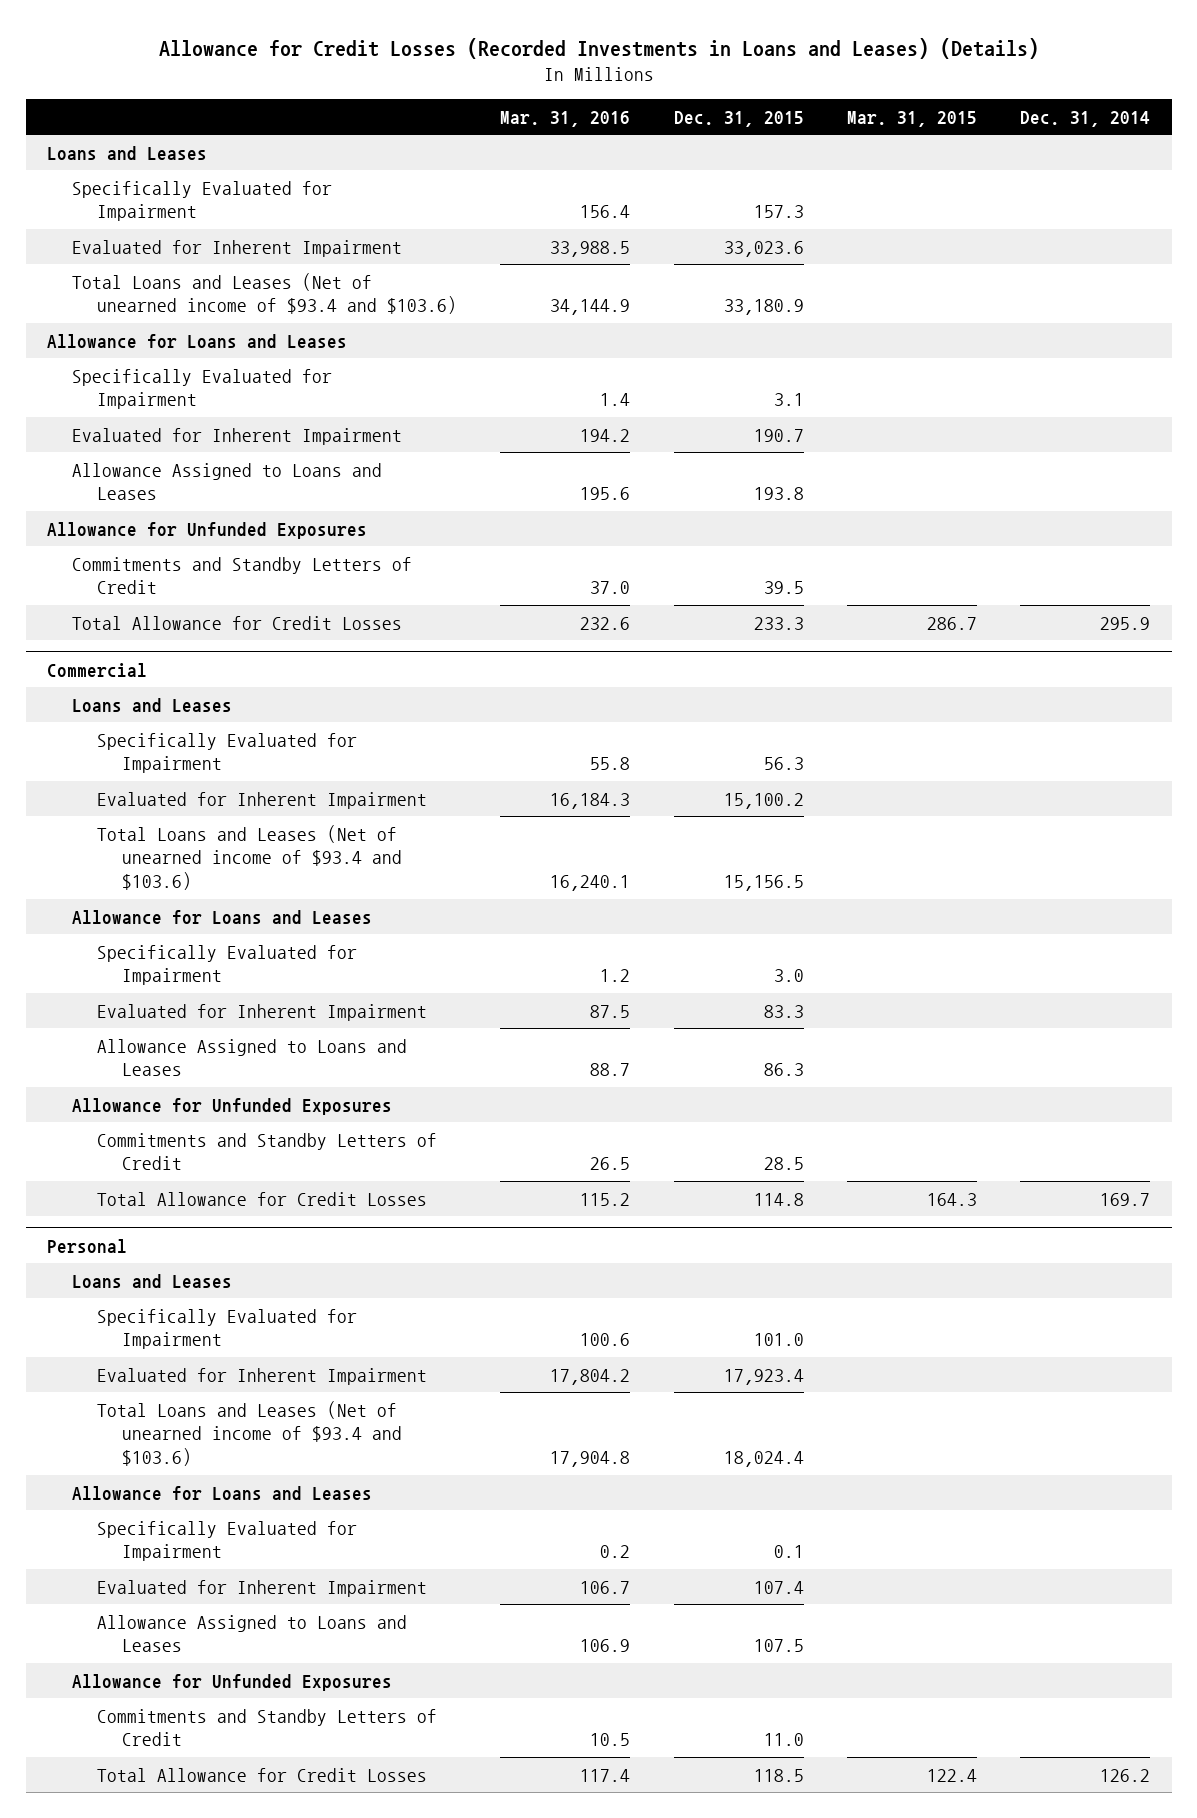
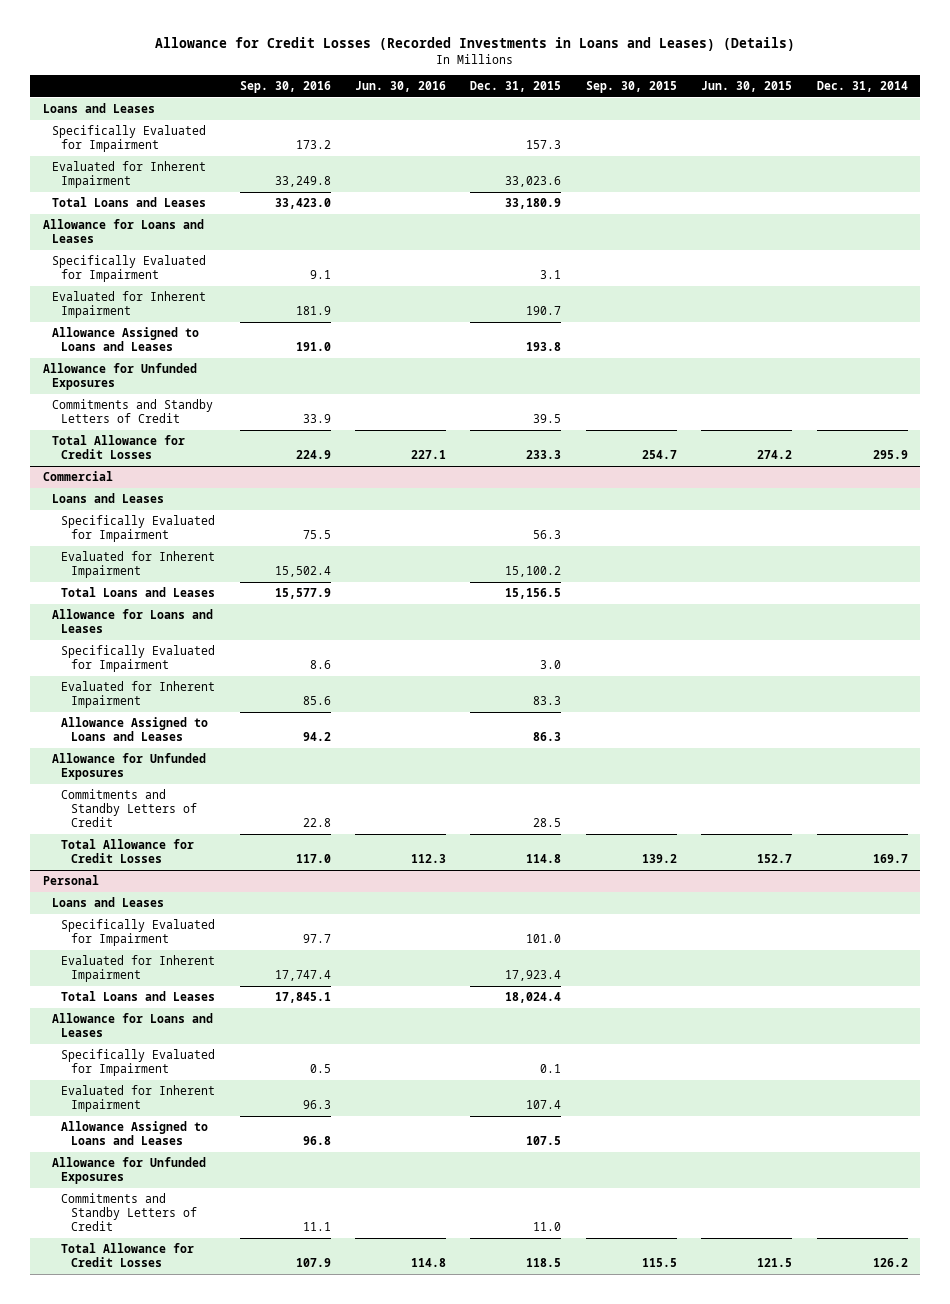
- | Mar. 31, 2016 | Dec. 31, 2015 | Mar. 31, 2015 | Dec. 31, 2014
+ | Sep. 30, 2016 | Jun. 30, 2016 | Dec. 31, 2015 | Sep. 30, 2015 | Jun. 30, 2015 | Dec. 31, 2014
- Total Loans and Leases (Net of unearned income of $93.4 and $103.6) | 34,144.9 | 33,180.9 | |
+ Total Loans and Leases | 33,423.0 | | 33,180.9 | | |
@ Commercial
- Total Loans and Leases (Net of unearned income of $93.4 and $103.6) | 16,240.1 | 15,156.5 | |
+ Total Loans and Leases | 15,577.9 | | 15,156.5 | | |
@ Personal
- Total Loans and Leases (Net of unearned income of $93.4 and $103.6) | 17,904.8 | 18,024.4 | |
+ Total Loans and Leases | 17,845.1 | | 18,024.4 | | |

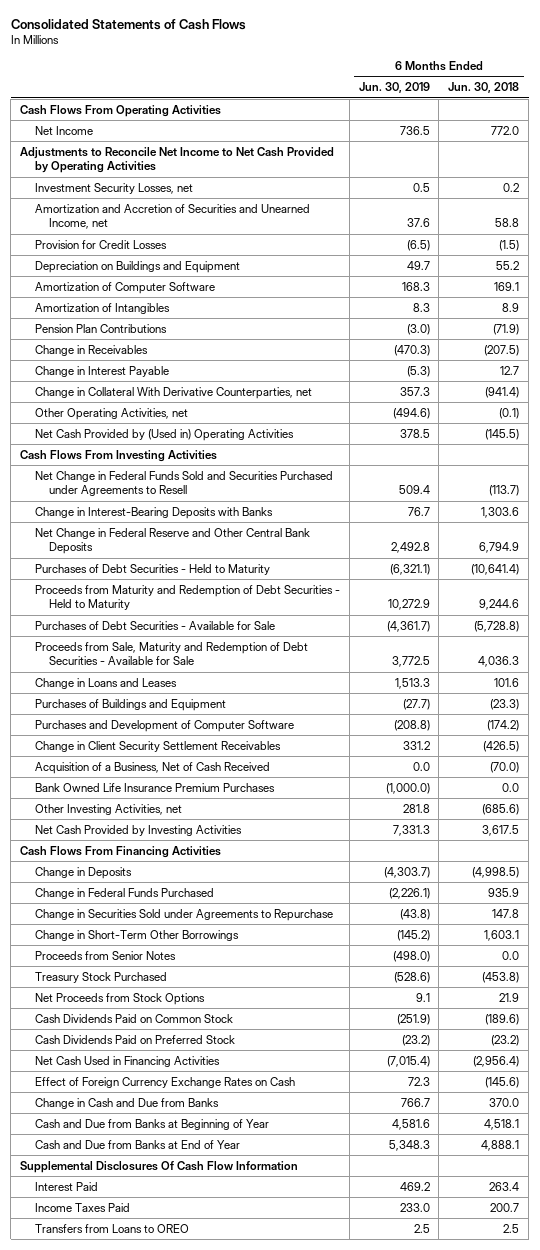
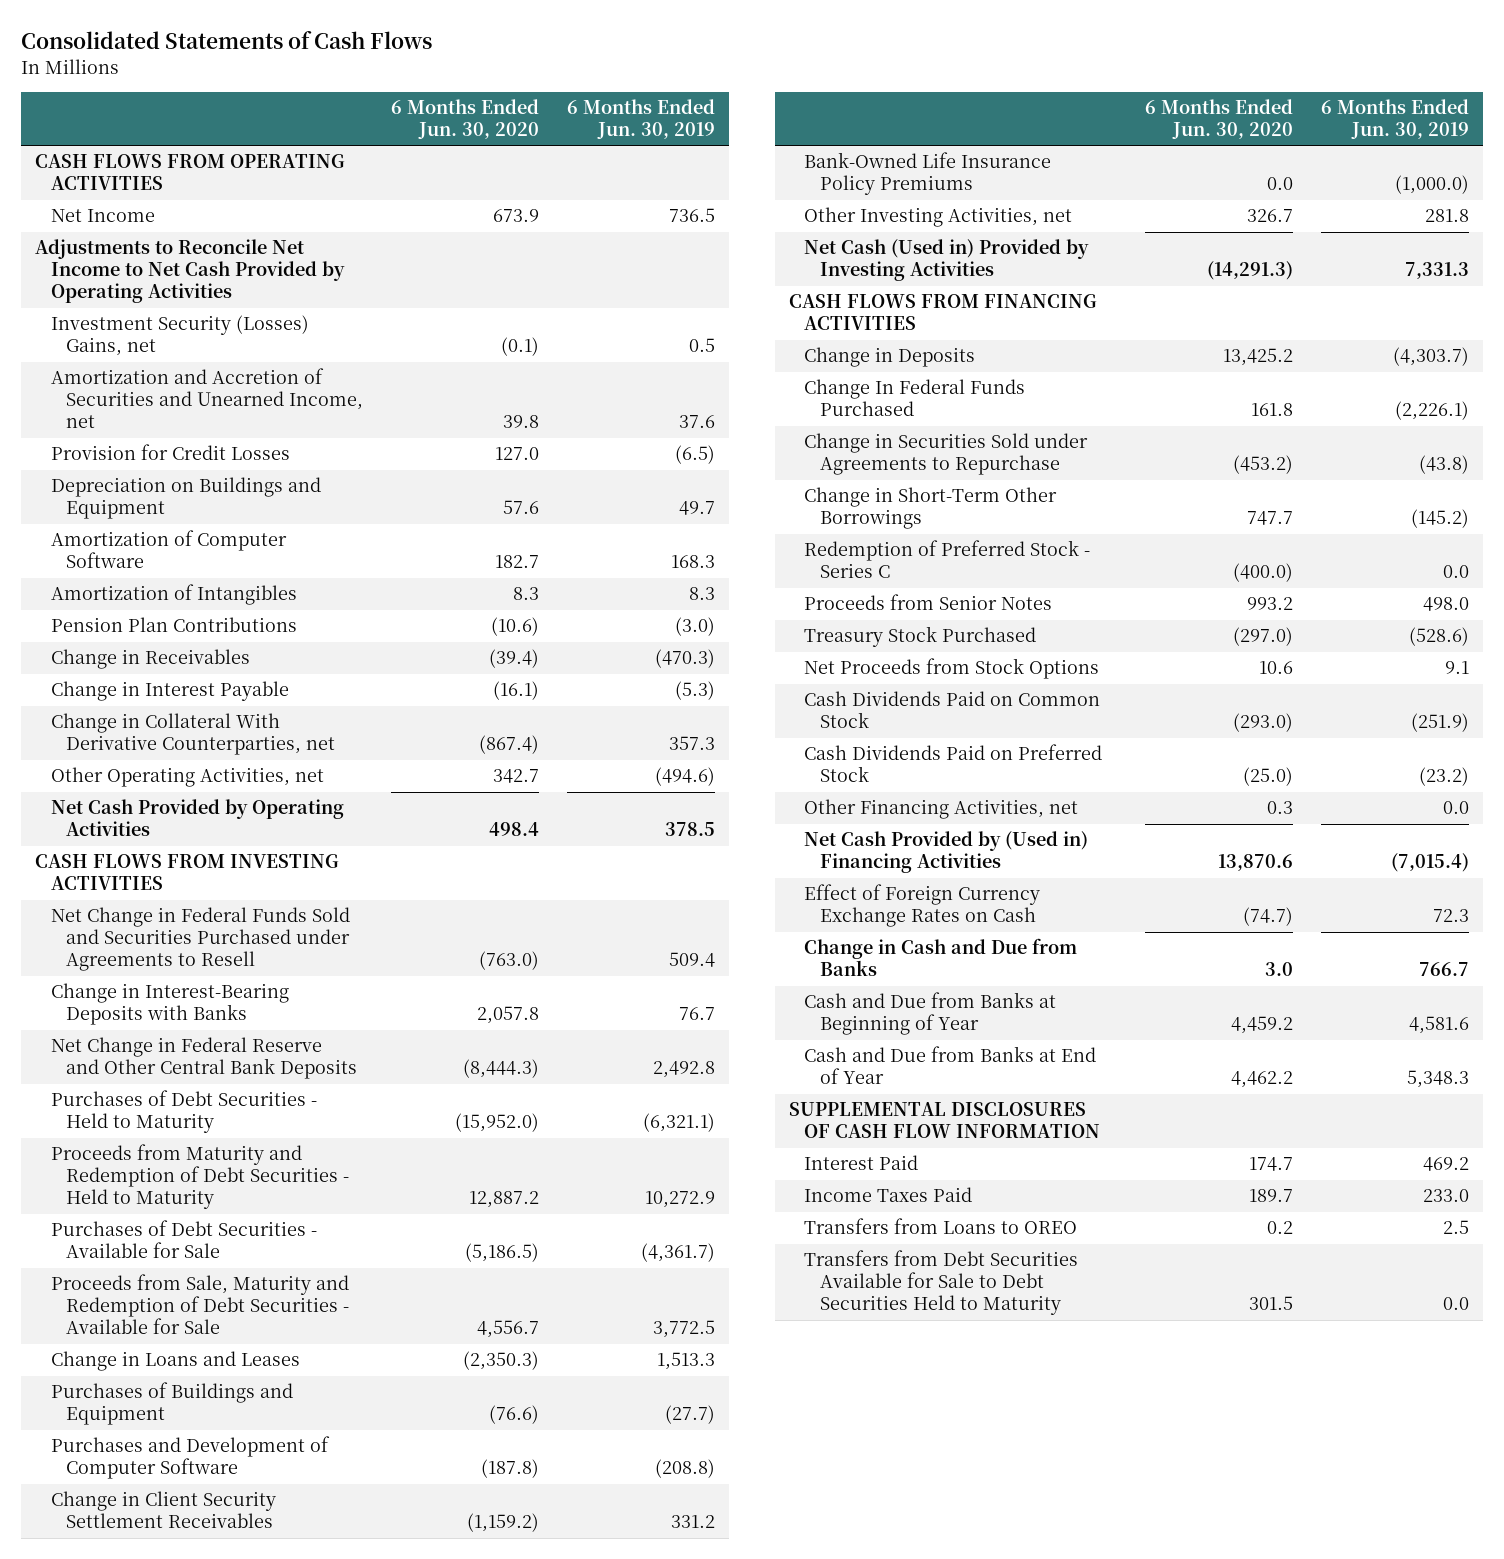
- | 6 Months Ended Jun. 30, 2019 | 6 Months Ended Jun. 30, 2018
+ | 6 Months Ended Jun. 30, 2020 | 6 Months Ended Jun. 30, 2019
- Cash Flows From Operating Activities
+ CASH FLOWS FROM OPERATING ACTIVITIES
- Investment Security Losses, net | 0.5 | 0.2
+ Investment Security (Losses) Gains, net | (0.1) | 0.5
- Net Cash Provided by (Used in) Operating Activities | 378.5 | (145.5)
- Cash Flows From Investing Activities
+ Net Cash Provided by Operating Activities | 498.4 | 378.5
+ CASH FLOWS FROM INVESTING ACTIVITIES
- Acquisition of a Business, Net of Cash Received | 0.0 | (70.0)
- Bank Owned Life Insurance Premium Purchases | (1,000.0) | 0.0
+ Bank-Owned Life Insurance Policy Premiums | 0.0 | (1,000.0)
- Net Cash Provided by Investing Activities | 7,331.3 | 3,617.5
- Cash Flows From Financing Activities
+ Net Cash (Used in) Provided by Investing Activities | (14,291.3) | 7,331.3
+ CASH FLOWS FROM FINANCING ACTIVITIES
- Change in Federal Funds Purchased | (2,226.1) | 935.9
+ Change In Federal Funds Purchased | 161.8 | (2,226.1)
- Proceeds from Senior Notes | (498.0) | 0.0
+ Redemption of Preferred Stock - Series C | (400.0) | 0.0
+ Proceeds from Senior Notes | 993.2 | 498.0
- Net Cash Used in Financing Activities | (7,015.4) | (2,956.4)
+ Other Financing Activities, net | 0.3 | 0.0
+ Net Cash Provided by (Used in) Financing Activities | 13,870.6 | (7,015.4)
- Supplemental Disclosures Of Cash Flow Information
+ SUPPLEMENTAL DISCLOSURES OF CASH FLOW INFORMATION
+ Transfers from Debt Securities Available for Sale to Debt Securities Held to Maturity | 301.5 | 0.0

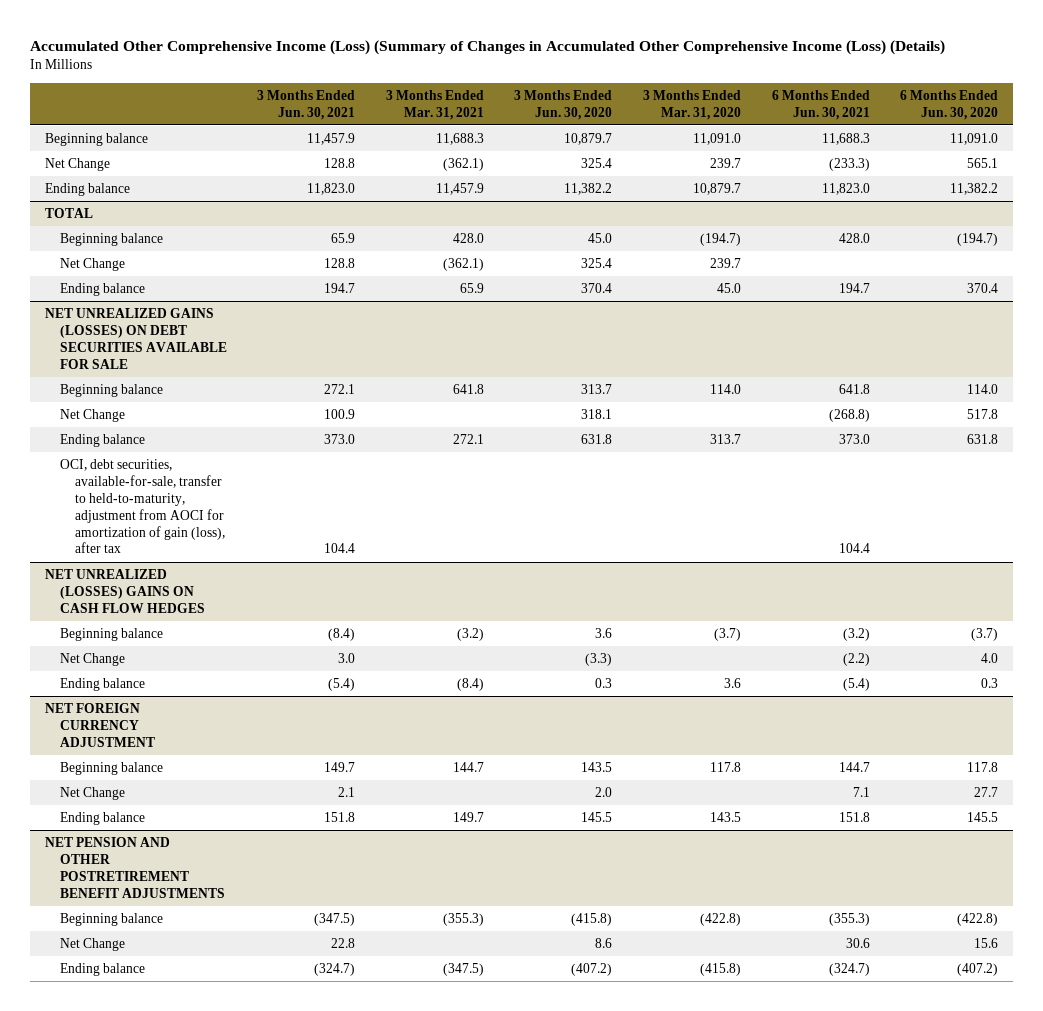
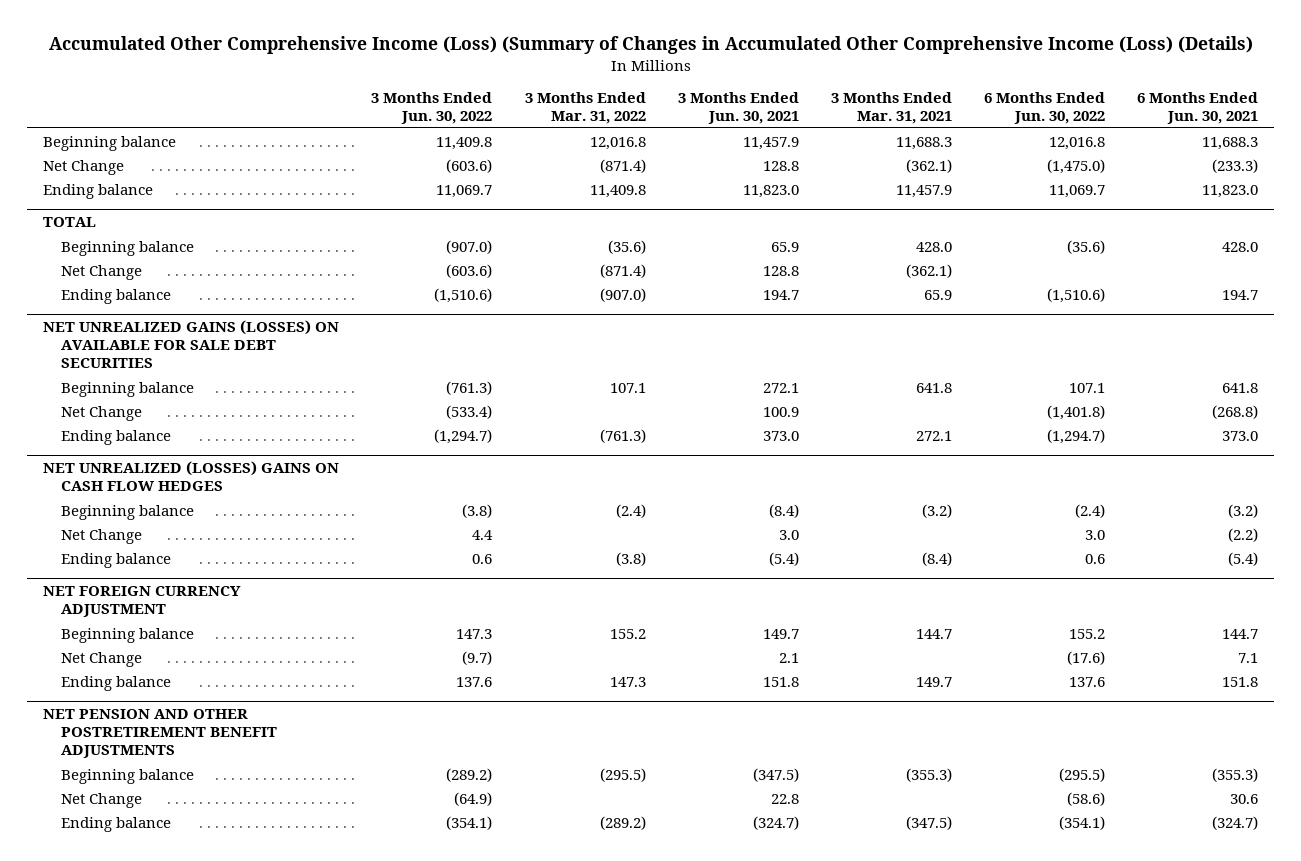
- | 3 Months Ended Jun. 30, 2021 | 3 Months Ended Mar. 31, 2021 | 3 Months Ended Jun. 30, 2020 | 3 Months Ended Mar. 31, 2020 | 6 Months Ended Jun. 30, 2021 | 6 Months Ended Jun. 30, 2020
+ | 3 Months Ended Jun. 30, 2022 | 3 Months Ended Mar. 31, 2022 | 3 Months Ended Jun. 30, 2021 | 3 Months Ended Mar. 31, 2021 | 6 Months Ended Jun. 30, 2022 | 6 Months Ended Jun. 30, 2021
- NET UNREALIZED GAINS (LOSSES) ON DEBT SECURITIES AVAILABLE FOR SALE
+ NET UNREALIZED GAINS (LOSSES) ON AVAILABLE FOR SALE DEBT SECURITIES
- OCI, debt securities, available-for-sale, transfer to held-to-maturity, adjustment from AOCI for amortization of gain (loss), after tax | 104.4 | | | | 104.4 |

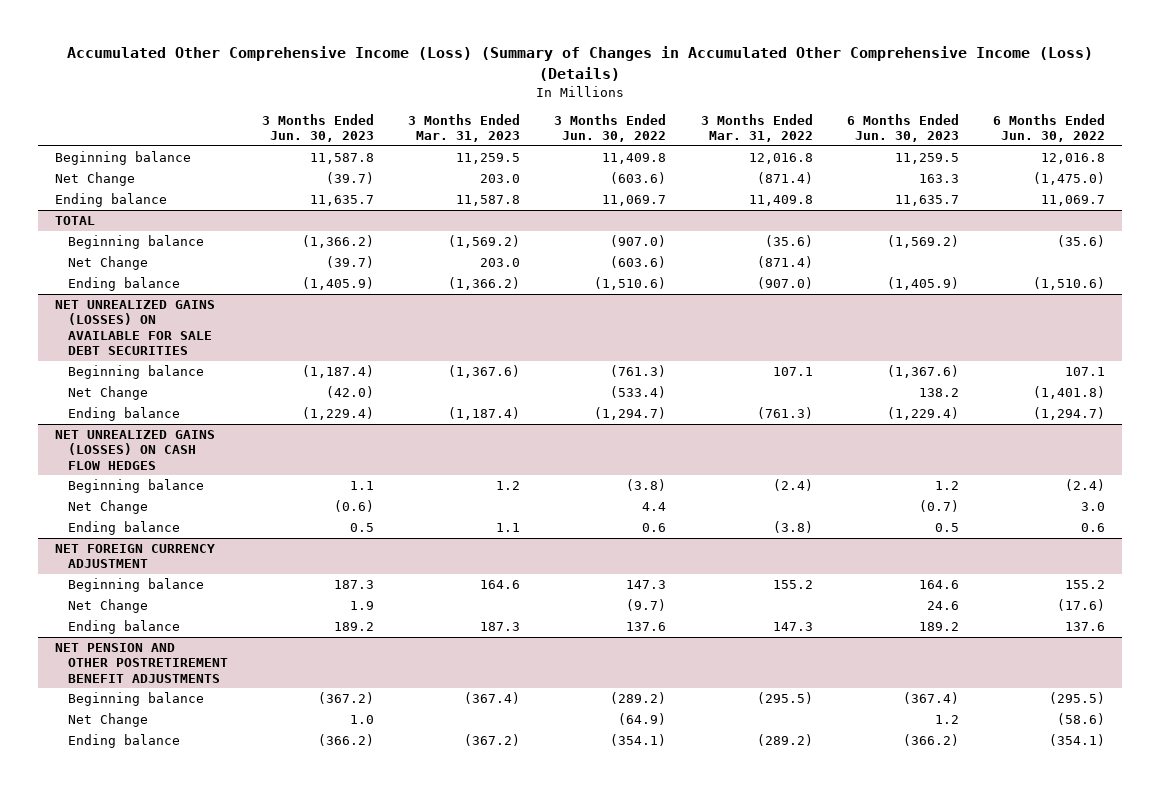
- | 3 Months Ended Jun. 30, 2022 | 3 Months Ended Mar. 31, 2022 | 3 Months Ended Jun. 30, 2021 | 3 Months Ended Mar. 31, 2021 | 6 Months Ended Jun. 30, 2022 | 6 Months Ended Jun. 30, 2021
+ | 3 Months Ended Jun. 30, 2023 | 3 Months Ended Mar. 31, 2023 | 3 Months Ended Jun. 30, 2022 | 3 Months Ended Mar. 31, 2022 | 6 Months Ended Jun. 30, 2023 | 6 Months Ended Jun. 30, 2022
- NET UNREALIZED (LOSSES) GAINS ON CASH FLOW HEDGES
+ NET UNREALIZED GAINS (LOSSES) ON CASH FLOW HEDGES

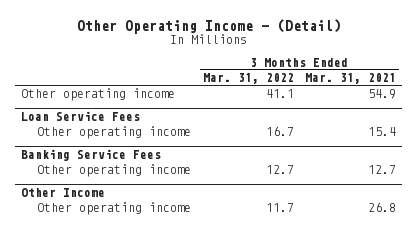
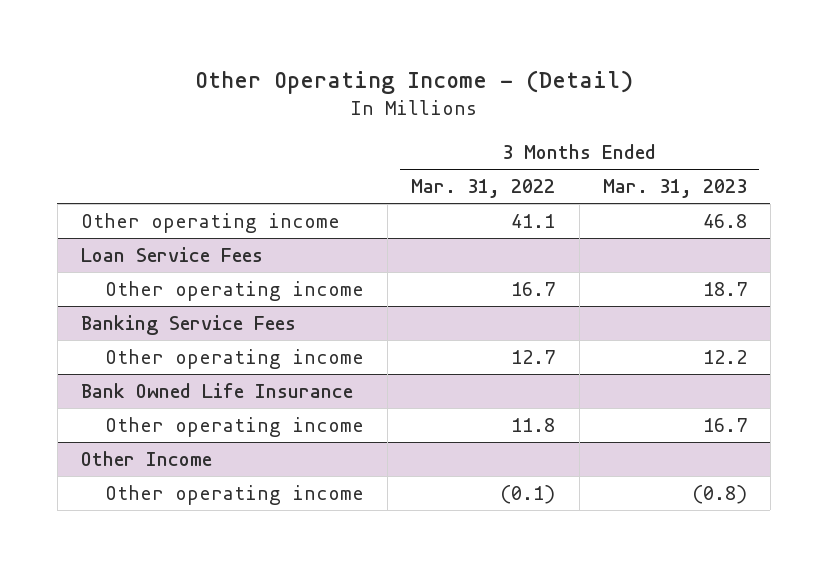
- | 3 Months Ended Mar. 31, 2022 | 3 Months Ended Mar. 31, 2021
+ | 3 Months Ended Mar. 31, 2022 | 3 Months Ended Mar. 31, 2023
+ Bank Owned Life Insurance
+ Other operating income | 11.8 | 16.7
@ Other Income
- Other operating income | 11.7 | 26.8
+ Other operating income | (0.1) | (0.8)

